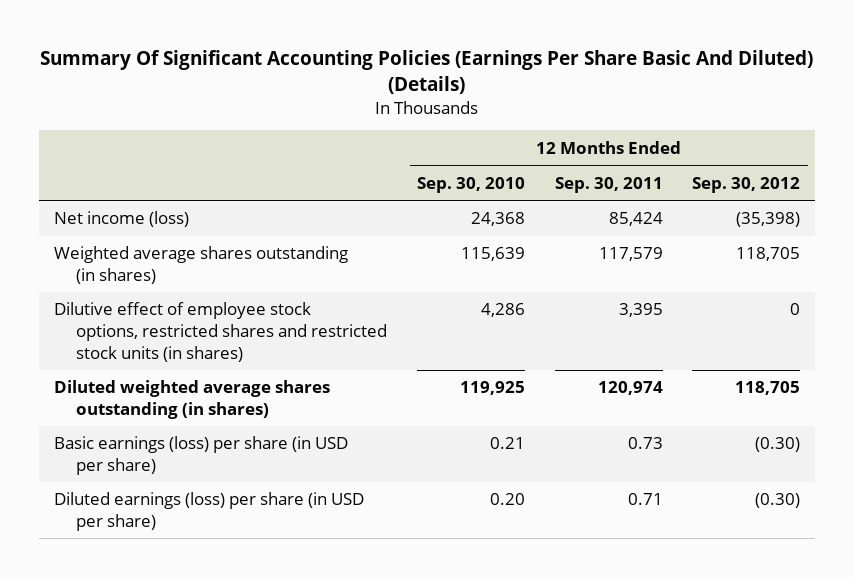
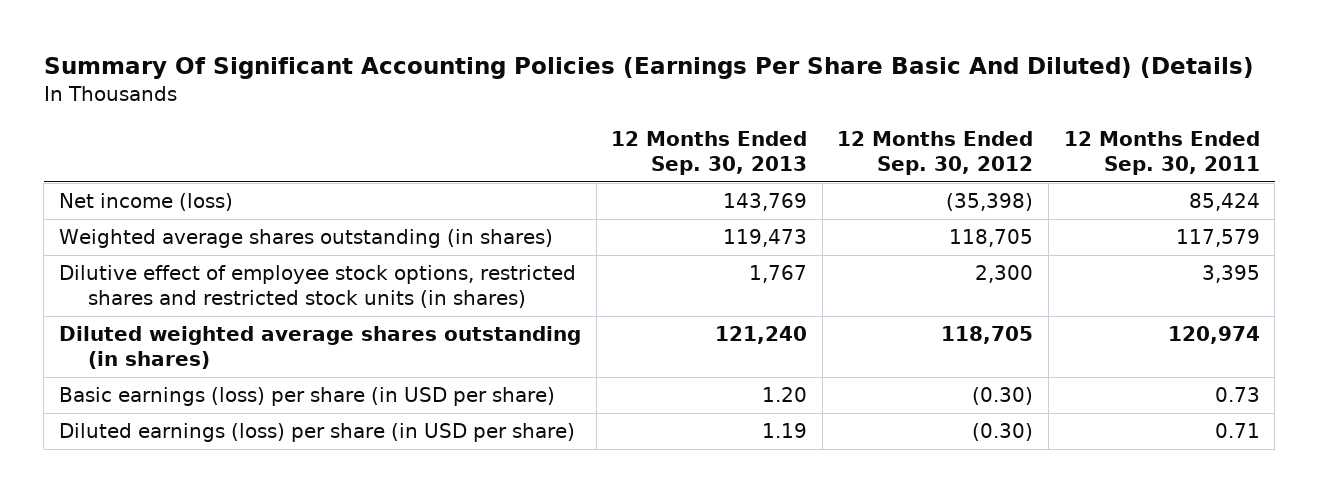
- | 12 Months Ended Sep. 30, 2010 | 12 Months Ended Sep. 30, 2011 | 12 Months Ended Sep. 30, 2012
+ | 12 Months Ended Sep. 30, 2013 | 12 Months Ended Sep. 30, 2012 | 12 Months Ended Sep. 30, 2011
- Dilutive effect of employee stock options, restricted shares and restricted stock units (in shares) | 4,286 | 3,395 | 0
+ Dilutive effect of employee stock options, restricted shares and restricted stock units (in shares) | 1,767 | 2,300 | 3,395

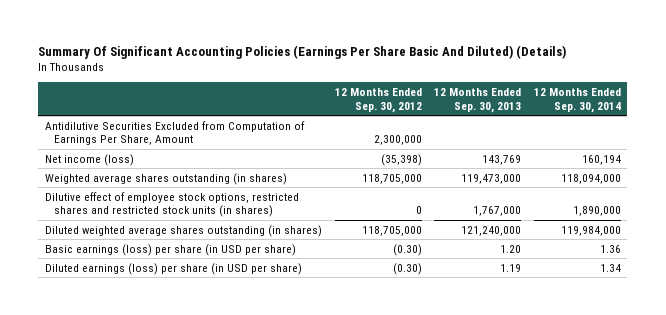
- | 12 Months Ended Sep. 30, 2013 | 12 Months Ended Sep. 30, 2012 | 12 Months Ended Sep. 30, 2011
+ | 12 Months Ended Sep. 30, 2012 | 12 Months Ended Sep. 30, 2013 | 12 Months Ended Sep. 30, 2014
+ Antidilutive Securities Excluded from Computation of Earnings Per Share, Amount | 2,300,000 | |
- Weighted average shares outstanding (in shares) | 119,473 | 118,705 | 117,579
- Dilutive effect of employee stock options, restricted shares and restricted stock units (in shares) | 1,767 | 2,300 | 3,395
- Diluted weighted average shares outstanding (in shares) | 121,240 | 118,705 | 120,974
+ Weighted average shares outstanding (in shares) | 118,705,000 | 119,473,000 | 118,094,000
+ Dilutive effect of employee stock options, restricted shares and restricted stock units (in shares) | 0 | 1,767,000 | 1,890,000
+ Diluted weighted average shares outstanding (in shares) | 118,705,000 | 121,240,000 | 119,984,000

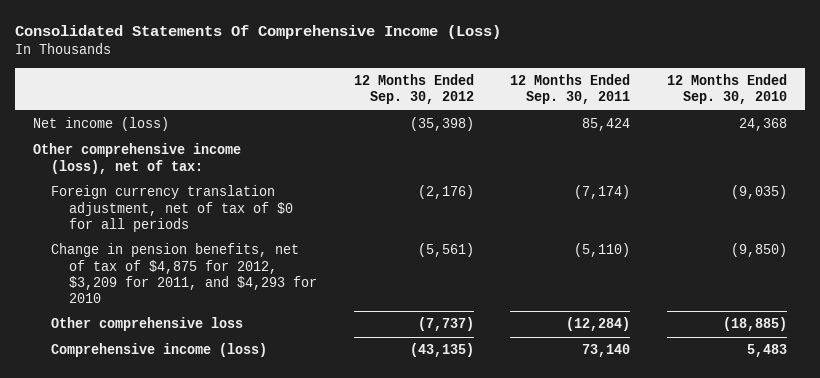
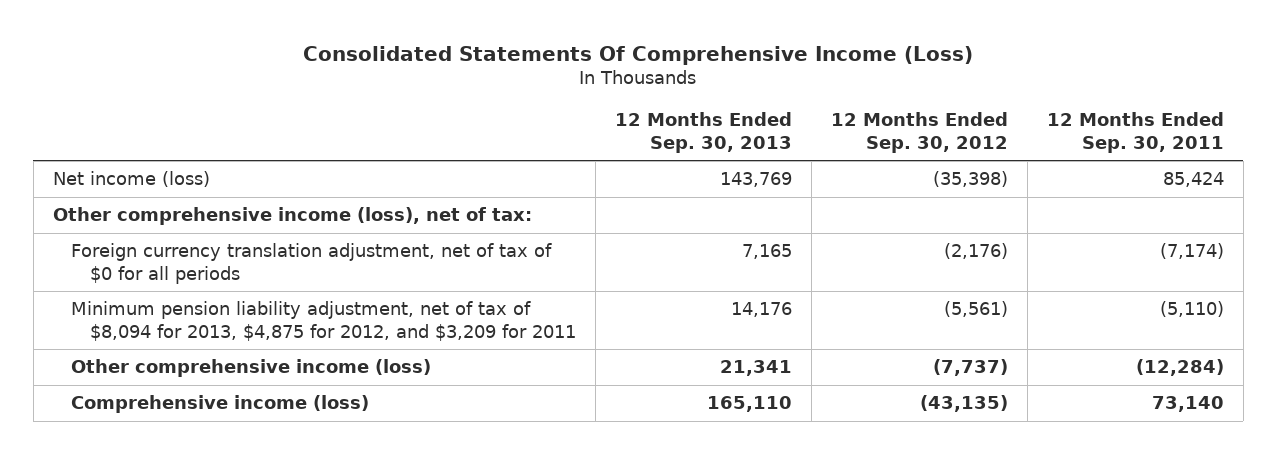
- | 12 Months Ended Sep. 30, 2012 | 12 Months Ended Sep. 30, 2011 | 12 Months Ended Sep. 30, 2010
+ | 12 Months Ended Sep. 30, 2013 | 12 Months Ended Sep. 30, 2012 | 12 Months Ended Sep. 30, 2011
- Change in pension benefits, net of tax of $4,875 for 2012, $3,209 for 2011, and $4,293 for 2010 | (5,561) | (5,110) | (9,850)
- Other comprehensive loss | (7,737) | (12,284) | (18,885)
+ Minimum pension liability adjustment, net of tax of $8,094 for 2013, $4,875 for 2012, and $3,209 for 2011 | 14,176 | (5,561) | (5,110)
+ Other comprehensive income (loss) | 21,341 | (7,737) | (12,284)

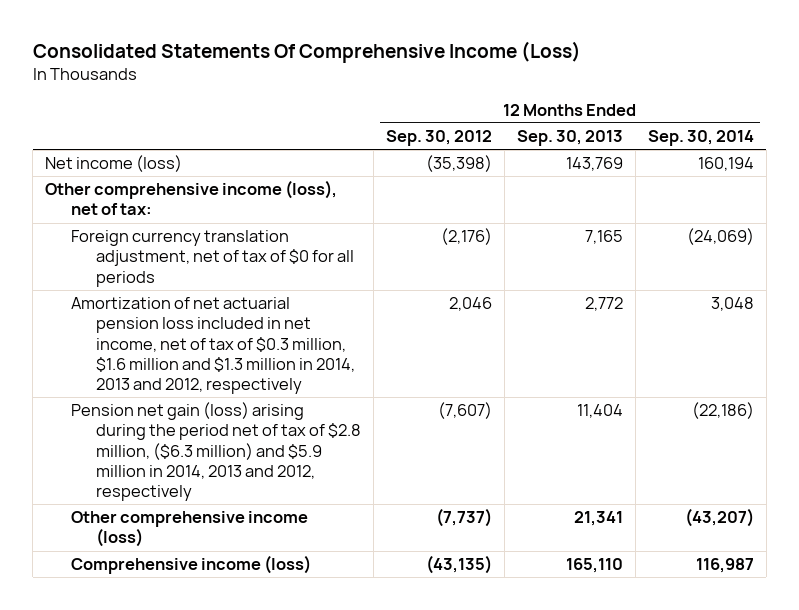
- | 12 Months Ended Sep. 30, 2013 | 12 Months Ended Sep. 30, 2012 | 12 Months Ended Sep. 30, 2011
+ | 12 Months Ended Sep. 30, 2012 | 12 Months Ended Sep. 30, 2013 | 12 Months Ended Sep. 30, 2014
- Minimum pension liability adjustment, net of tax of $8,094 for 2013, $4,875 for 2012, and $3,209 for 2011 | 14,176 | (5,561) | (5,110)
+ Amortization of net actuarial pension loss included in net income, net of tax of $0.3 million, $1.6 million and $1.3 million in 2014, 2013 and 2012, respectively | 2,046 | 2,772 | 3,048
+ Pension net gain (loss) arising during the period net of tax of $2.8 million, ($6.3 million) and $5.9 million in 2014, 2013 and 2012, respectively | (7,607) | 11,404 | (22,186)

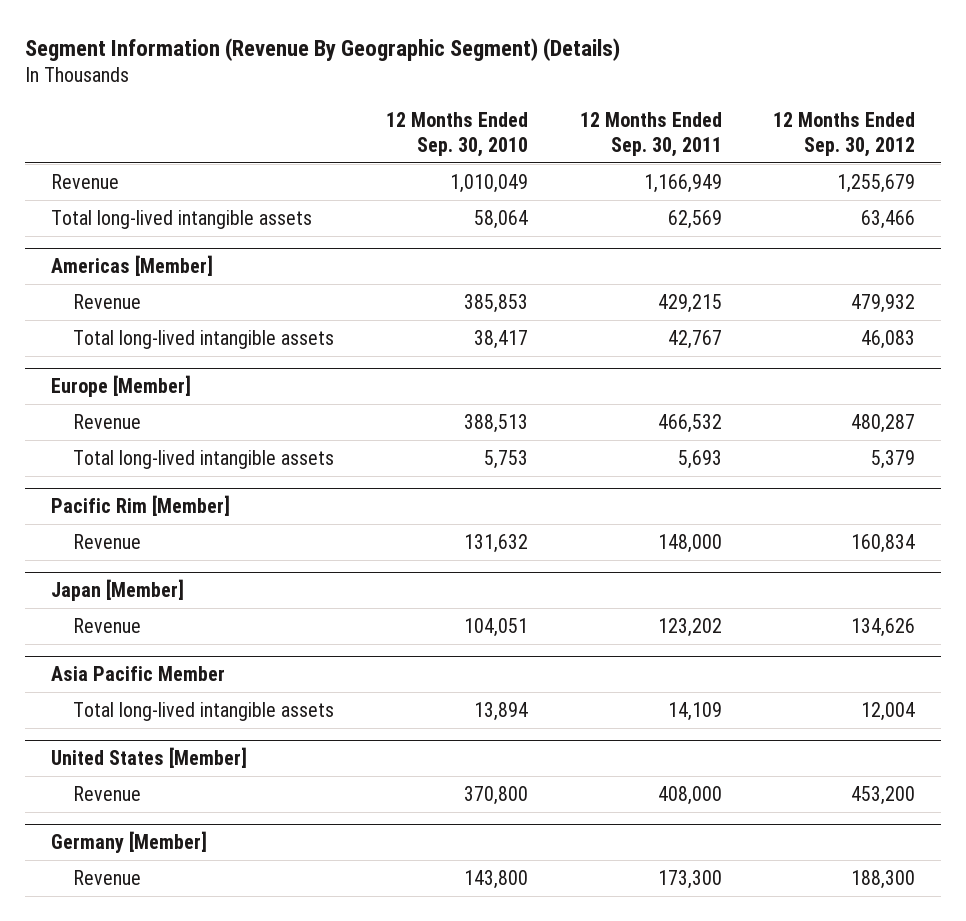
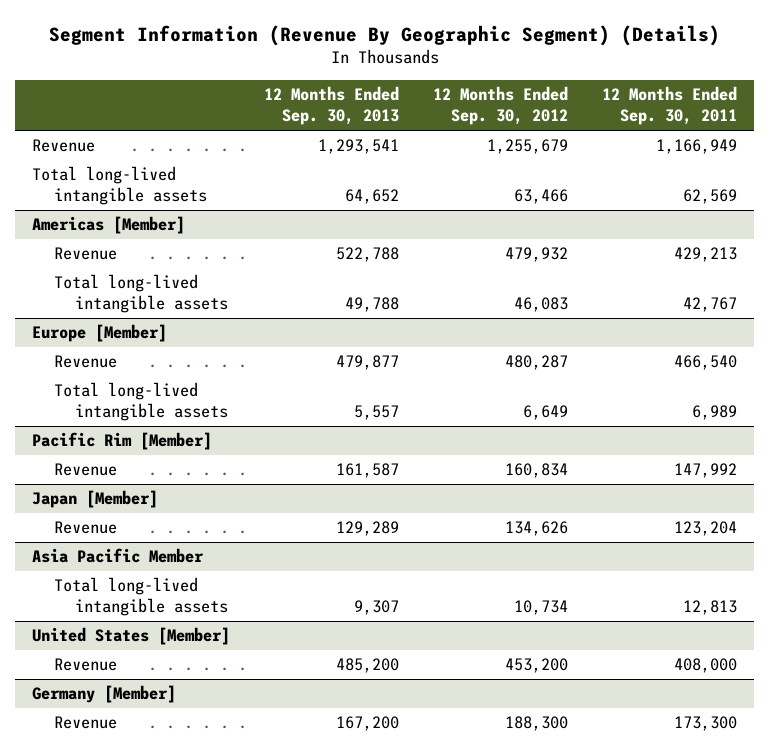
- | 12 Months Ended Sep. 30, 2010 | 12 Months Ended Sep. 30, 2011 | 12 Months Ended Sep. 30, 2012
+ | 12 Months Ended Sep. 30, 2013 | 12 Months Ended Sep. 30, 2012 | 12 Months Ended Sep. 30, 2011
@ Americas [Member]
- Revenue | 385,853 | 429,215 | 479,932
+ Revenue | 522,788 | 479,932 | 429,213
@ Europe [Member]
- Revenue | 388,513 | 466,532 | 480,287
- Total long-lived intangible assets | 5,753 | 5,693 | 5,379
+ Revenue | 479,877 | 480,287 | 466,540
+ Total long-lived intangible assets | 5,557 | 6,649 | 6,989
@ Pacific Rim [Member]
- Revenue | 131,632 | 148,000 | 160,834
+ Revenue | 161,587 | 160,834 | 147,992
@ Japan [Member]
- Revenue | 104,051 | 123,202 | 134,626
+ Revenue | 129,289 | 134,626 | 123,204
@ Asia Pacific Member
- Total long-lived intangible assets | 13,894 | 14,109 | 12,004
+ Total long-lived intangible assets | 9,307 | 10,734 | 12,813

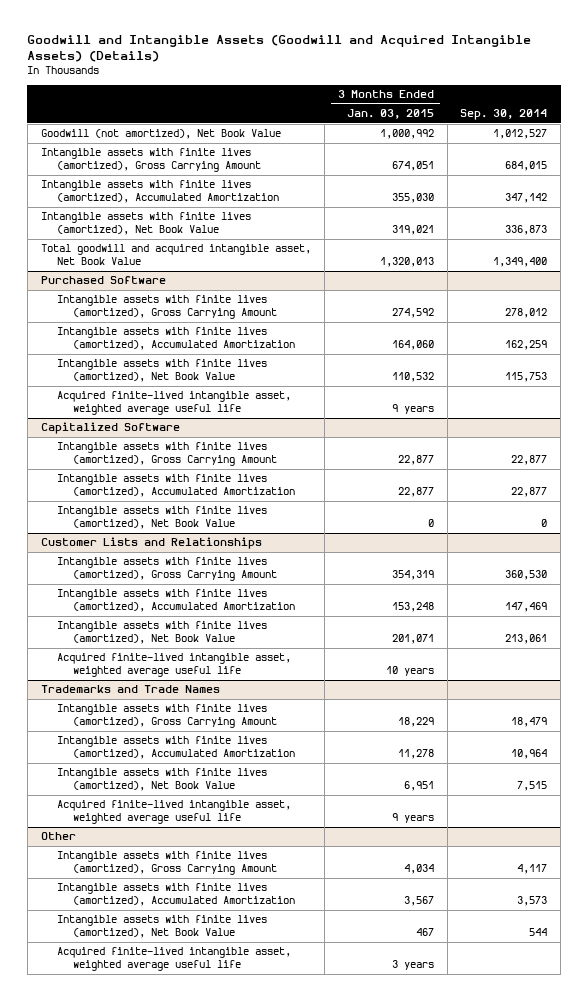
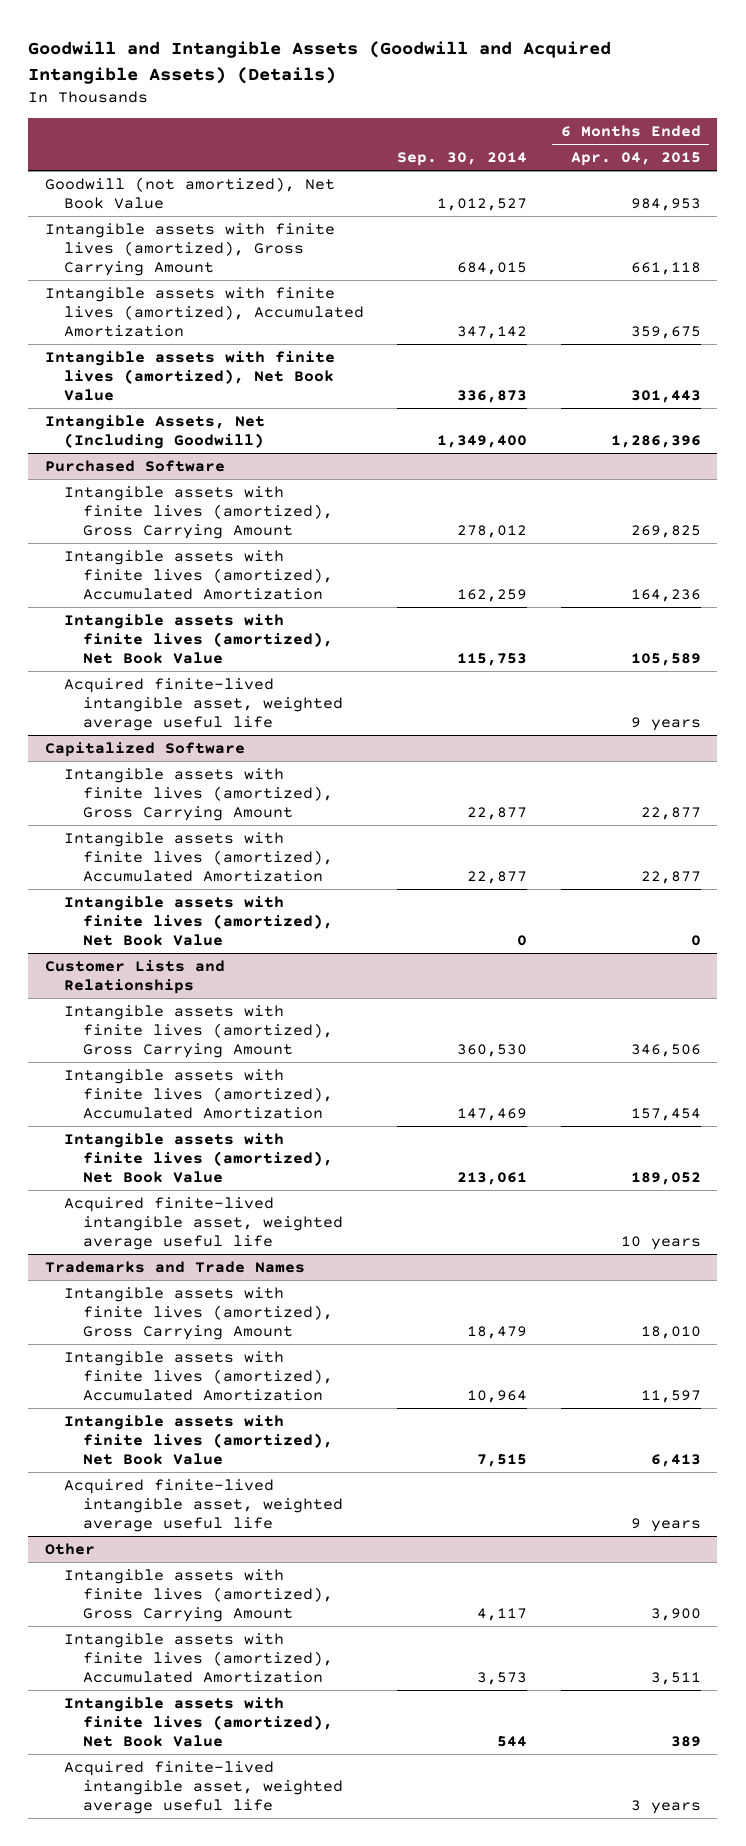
- | 3 Months Ended Jan. 03, 2015 | Sep. 30, 2014
+ | Sep. 30, 2014 | 6 Months Ended Apr. 04, 2015
- Total goodwill and acquired intangible asset, Net Book Value | 1,320,013 | 1,349,400
+ Intangible Assets, Net (Including Goodwill) | 1,349,400 | 1,286,396

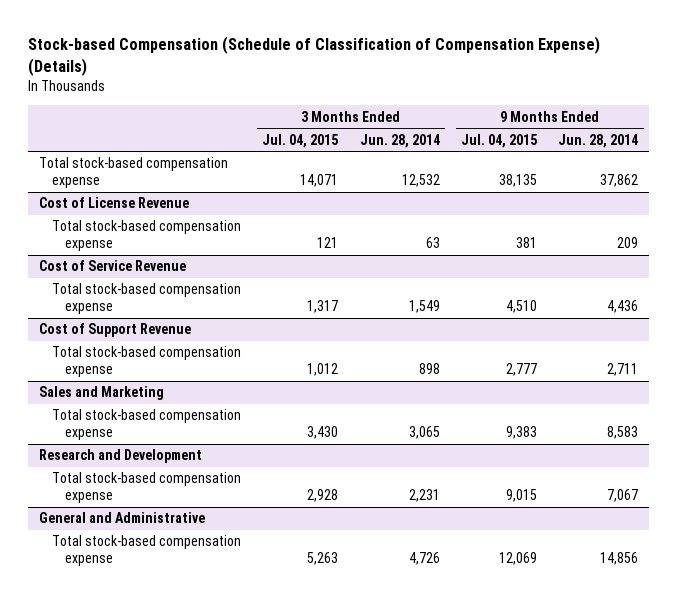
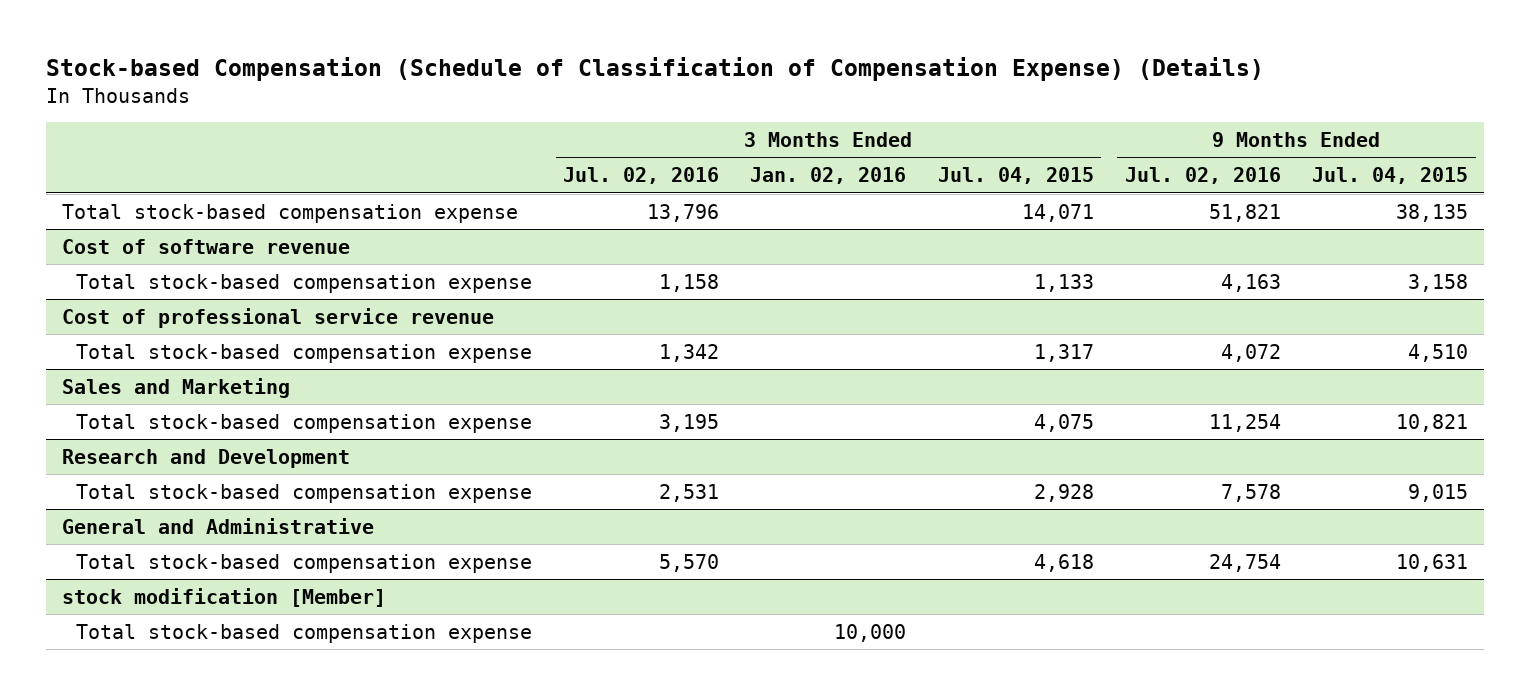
- | 3 Months Ended Jul. 04, 2015 | 3 Months Ended Jun. 28, 2014 | 9 Months Ended Jul. 04, 2015 | 9 Months Ended Jun. 28, 2014
+ | 3 Months Ended Jul. 02, 2016 | 3 Months Ended Jan. 02, 2016 | 3 Months Ended Jul. 04, 2015 | 9 Months Ended Jul. 02, 2016 | 9 Months Ended Jul. 04, 2015
- Cost of License Revenue
- Total stock-based compensation expense | 121 | 63 | 381 | 209
- Cost of Service Revenue
+ Cost of software revenue
+ Total stock-based compensation expense | 1,158 | | 1,133 | 4,163 | 3,158
+ Cost of professional service revenue
- Cost of Support Revenue
- Total stock-based compensation expense | 1,012 | 898 | 2,777 | 2,711
@ Sales and Marketing
- Total stock-based compensation expense | 3,430 | 3,065 | 9,383 | 8,583
+ Total stock-based compensation expense | 3,195 | | 4,075 | 11,254 | 10,821
@ General and Administrative
- Total stock-based compensation expense | 5,263 | 4,726 | 12,069 | 14,856
+ Total stock-based compensation expense | 5,570 | | 4,618 | 24,754 | 10,631
+ stock modification [Member]
+ Total stock-based compensation expense | | 10,000 | | |

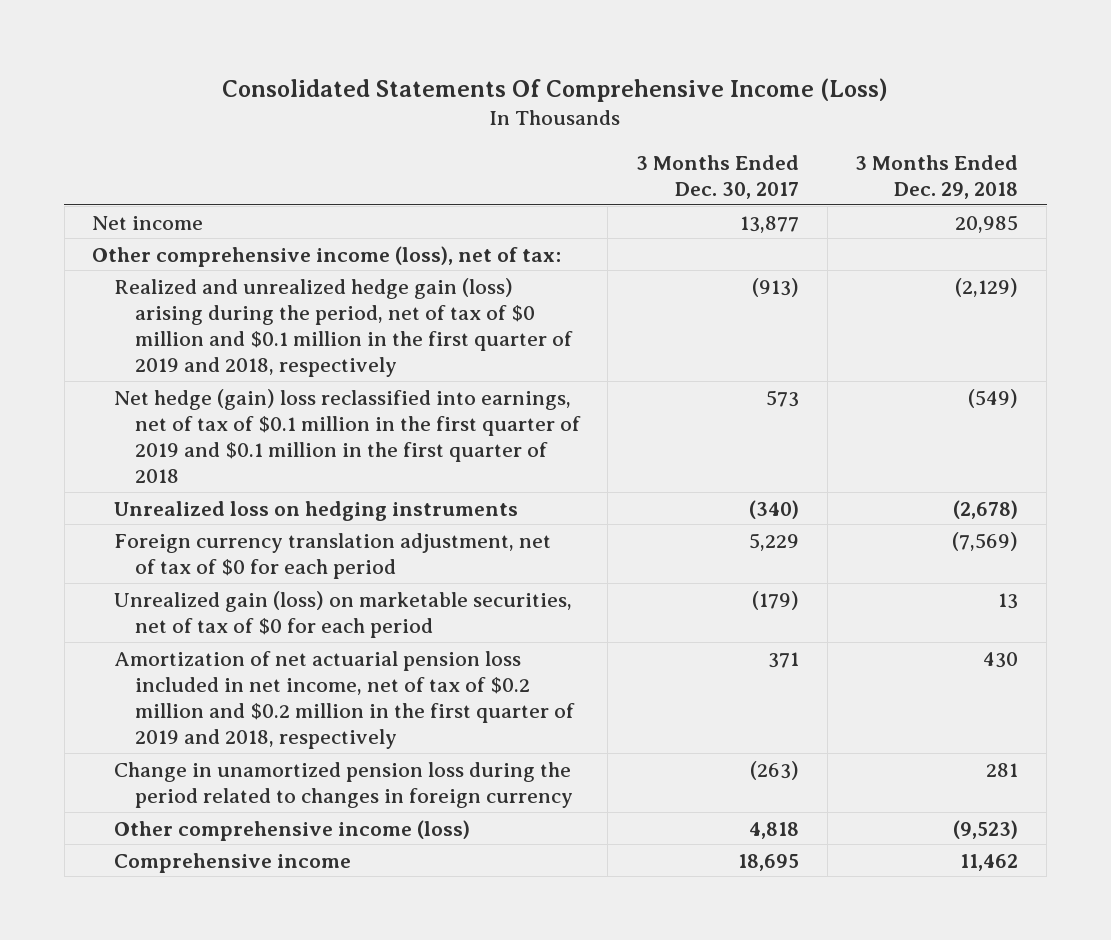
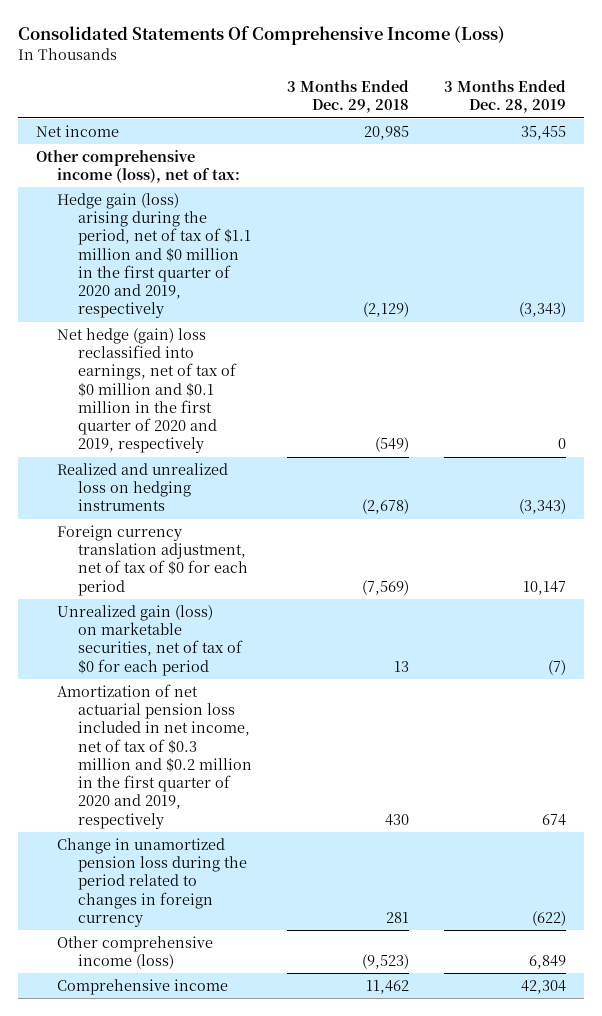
- | 3 Months Ended Dec. 30, 2017 | 3 Months Ended Dec. 29, 2018
+ | 3 Months Ended Dec. 29, 2018 | 3 Months Ended Dec. 28, 2019
- Realized and unrealized hedge gain (loss) arising during the period, net of tax of $0 million and $0.1 million in the first quarter of 2019 and 2018, respectively | (913) | (2,129)
- Net hedge (gain) loss reclassified into earnings, net of tax of $0.1 million in the first quarter of 2019 and $0.1 million in the first quarter of 2018 | 573 | (549)
- Unrealized loss on hedging instruments | (340) | (2,678)
+ Hedge gain (loss) arising during the period, net of tax of $1.1 million and $0 million in the first quarter of 2020 and 2019, respectively | (2,129) | (3,343)
+ Net hedge (gain) loss reclassified into earnings, net of tax of $0 million and $0.1 million in the first quarter of 2020 and 2019, respectively | (549) | 0
+ Realized and unrealized loss on hedging instruments | (2,678) | (3,343)
- Amortization of net actuarial pension loss included in net income, net of tax of $0.2 million and $0.2 million in the first quarter of 2019 and 2018, respectively | 371 | 430
+ Amortization of net actuarial pension loss included in net income, net of tax of $0.3 million and $0.2 million in the first quarter of 2020 and 2019, respectively | 430 | 674

